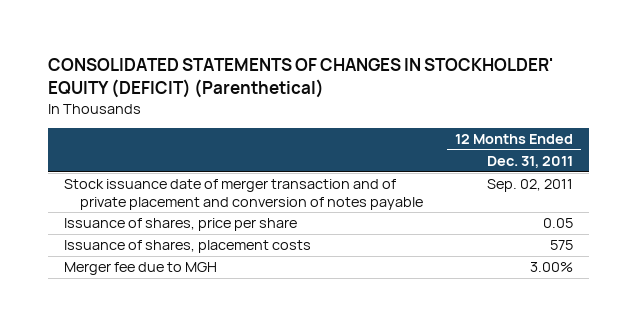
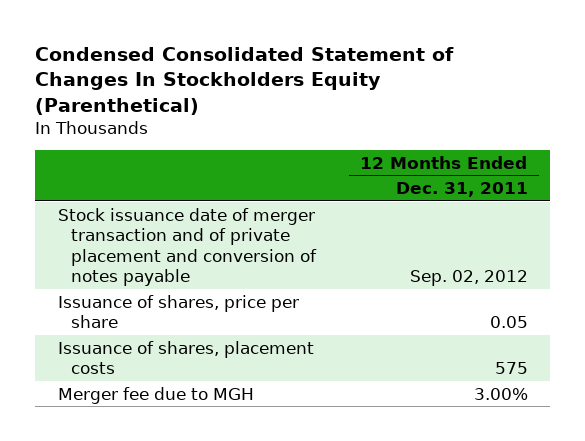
- CONSOLIDATED STATEMENTS OF CHANGES IN STOCKHOLDER' EQUITY (DEFICIT) (Parenthetical)
+ Condensed Consolidated Statement of Changes In Stockholders Equity (Parenthetical)
- Stock issuance date of merger transaction and of private placement and conversion of notes payable | Sep. 02, 2011
+ Stock issuance date of merger transaction and of private placement and conversion of notes payable | Sep. 02, 2012

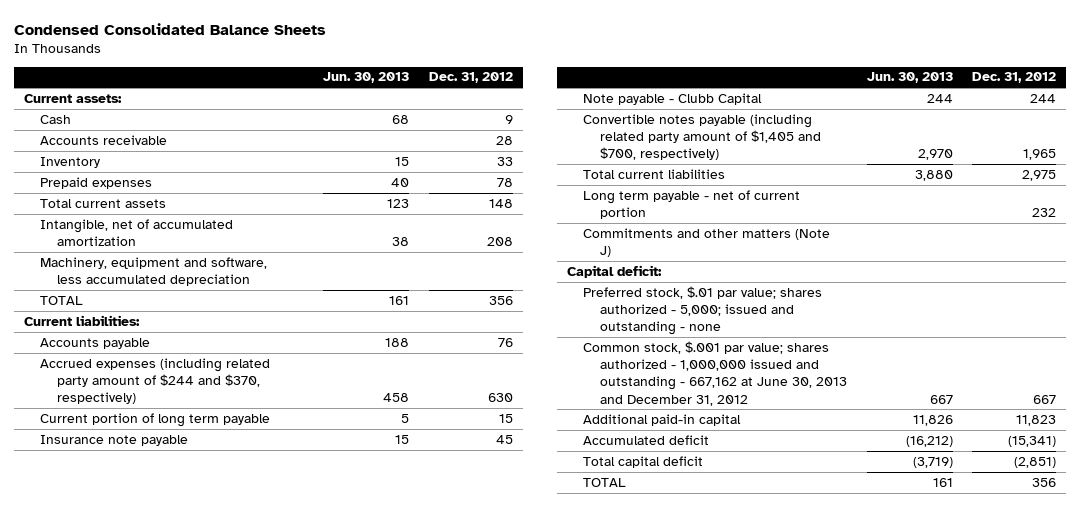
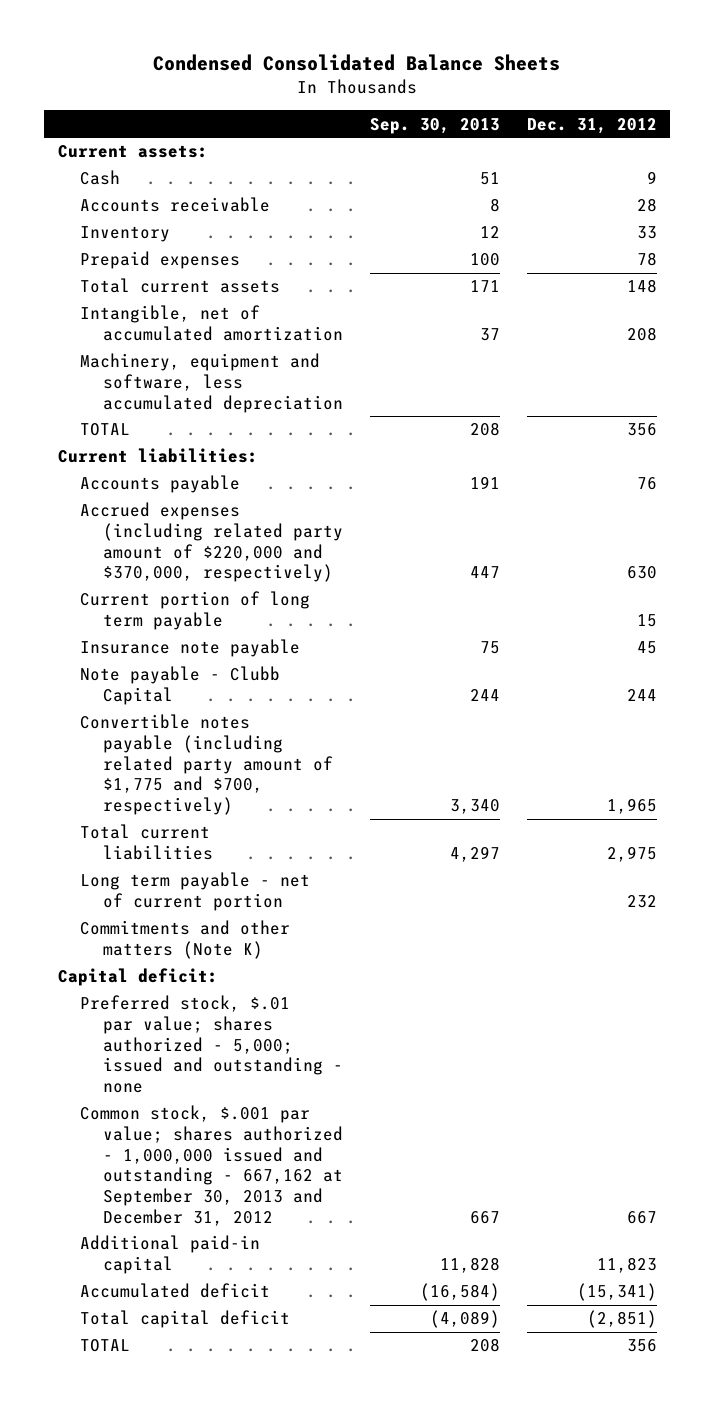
- | Jun. 30, 2013 | Dec. 31, 2012
+ | Sep. 30, 2013 | Dec. 31, 2012
- Accrued expenses (including related party amount of $244 and $370, respectively) | 458 | 630
+ Accrued expenses (including related party amount of $220,000 and $370,000, respectively) | 447 | 630
- Convertible notes payable (including related party amount of $1,405 and $700, respectively) | 2,970 | 1,965
+ Convertible notes payable (including related party amount of $1,775 and $700, respectively) | 3,340 | 1,965
- Commitments and other matters (Note J)
+ Commitments and other matters (Note K)
- Common stock, $.001 par value; shares authorized - 1,000,000 issued and outstanding - 667,162 at June 30, 2013 and December 31, 2012 | 667 | 667
+ Common stock, $.001 par value; shares authorized - 1,000,000 issued and outstanding - 667,162 at September 30, 2013 and December 31, 2012 | 667 | 667

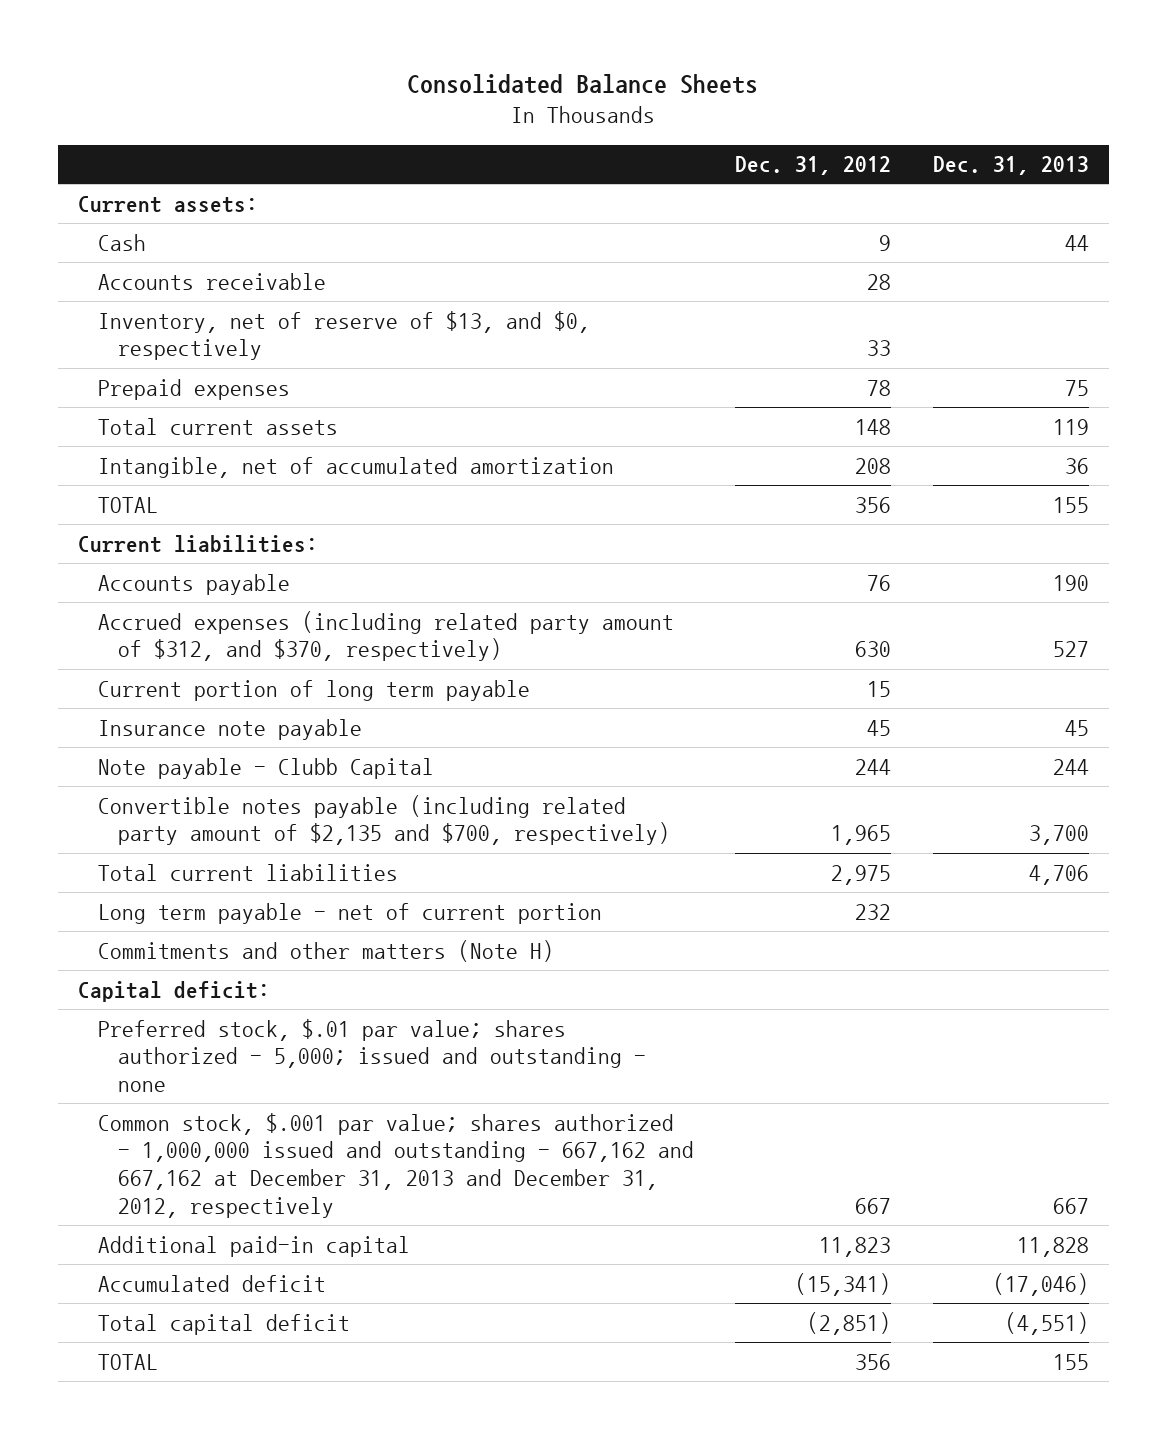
- Condensed Consolidated Balance Sheets
+ Consolidated Balance Sheets
- | Sep. 30, 2013 | Dec. 31, 2012
+ | Dec. 31, 2012 | Dec. 31, 2013
- Inventory | 12 | 33
+ Inventory, net of reserve of $13, and $0, respectively | 33 |
- Machinery, equipment and software, less accumulated depreciation
- Accrued expenses (including related party amount of $220,000 and $370,000, respectively) | 447 | 630
+ Accrued expenses (including related party amount of $312, and $370, respectively) | 630 | 527
- Convertible notes payable (including related party amount of $1,775 and $700, respectively) | 3,340 | 1,965
+ Convertible notes payable (including related party amount of $2,135 and $700, respectively) | 1,965 | 3,700
- Commitments and other matters (Note K)
+ Commitments and other matters (Note H)
- Common stock, $.001 par value; shares authorized - 1,000,000 issued and outstanding - 667,162 at September 30, 2013 and December 31, 2012 | 667 | 667
+ Common stock, $.001 par value; shares authorized - 1,000,000 issued and outstanding - 667,162 and 667,162 at December 31, 2013 and December 31, 2012, respectively | 667 | 667

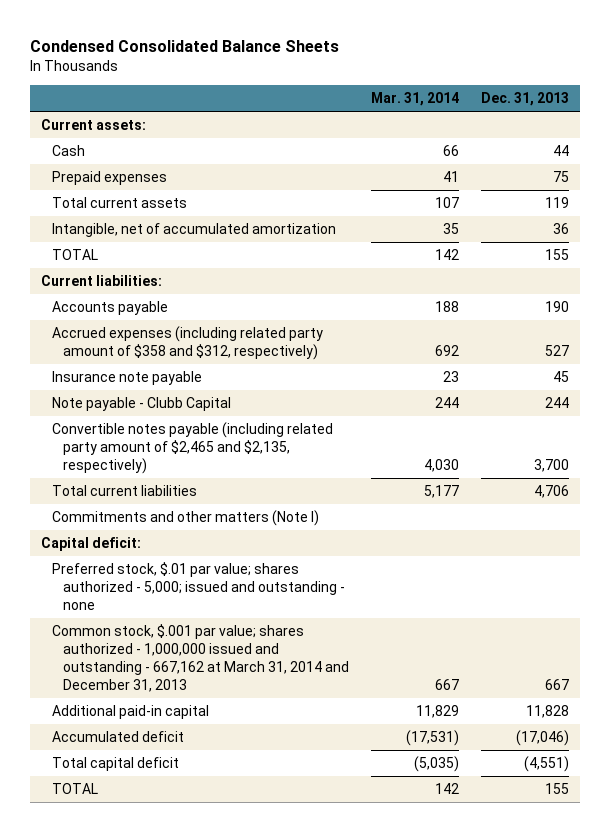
- Consolidated Balance Sheets
+ Condensed Consolidated Balance Sheets
- | Dec. 31, 2012 | Dec. 31, 2013
+ | Mar. 31, 2014 | Dec. 31, 2013
- Accounts receivable | 28 |
- Inventory, net of reserve of $13, and $0, respectively | 33 |
- Accrued expenses (including related party amount of $312, and $370, respectively) | 630 | 527
- Current portion of long term payable | 15 |
+ Accrued expenses (including related party amount of $358 and $312, respectively) | 692 | 527
- Convertible notes payable (including related party amount of $2,135 and $700, respectively) | 1,965 | 3,700
+ Convertible notes payable (including related party amount of $2,465 and $2,135, respectively) | 4,030 | 3,700
- Long term payable - net of current portion | 232 |
- Commitments and other matters (Note H)
+ Commitments and other matters (Note I)
- Common stock, $.001 par value; shares authorized - 1,000,000 issued and outstanding - 667,162 and 667,162 at December 31, 2013 and December 31, 2012, respectively | 667 | 667
+ Common stock, $.001 par value; shares authorized - 1,000,000 issued and outstanding - 667,162 at March 31, 2014 and December 31, 2013 | 667 | 667

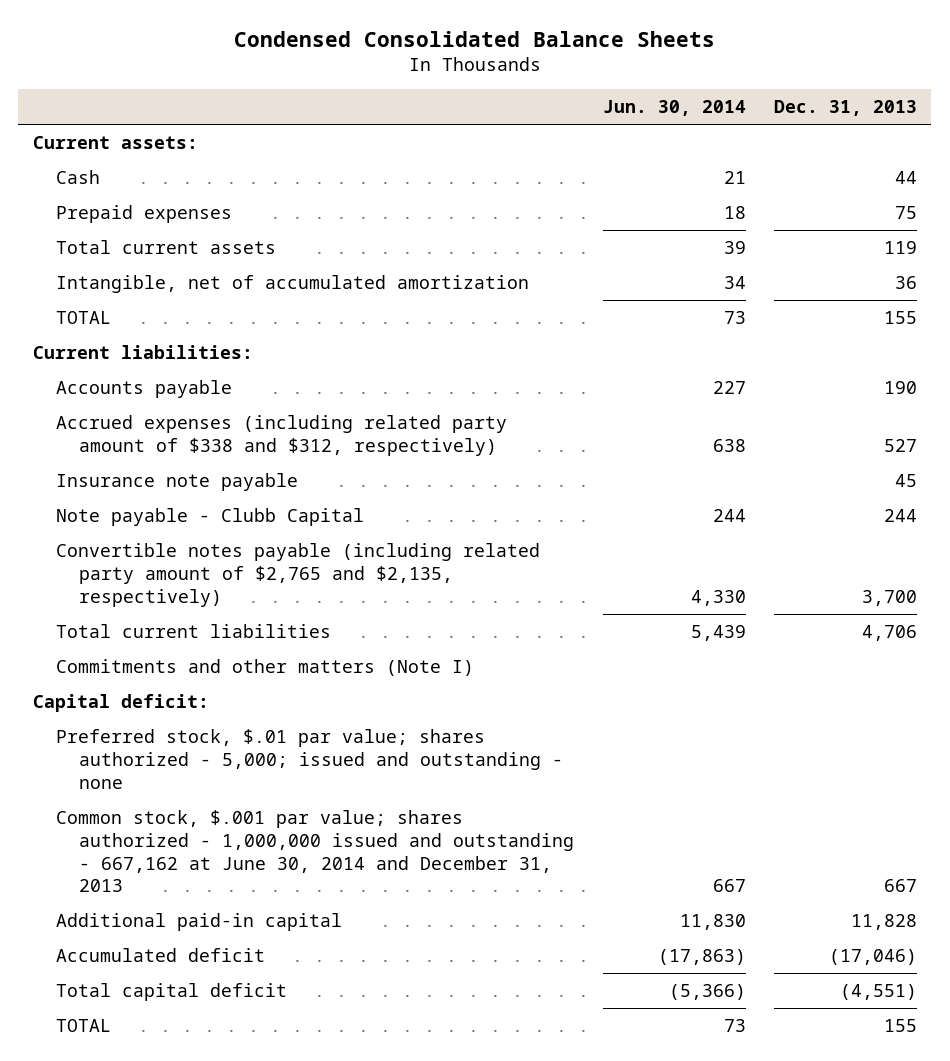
- | Mar. 31, 2014 | Dec. 31, 2013
+ | Jun. 30, 2014 | Dec. 31, 2013
- Accrued expenses (including related party amount of $358 and $312, respectively) | 692 | 527
+ Accrued expenses (including related party amount of $338 and $312, respectively) | 638 | 527
- Convertible notes payable (including related party amount of $2,465 and $2,135, respectively) | 4,030 | 3,700
+ Convertible notes payable (including related party amount of $2,765 and $2,135, respectively) | 4,330 | 3,700
- Common stock, $.001 par value; shares authorized - 1,000,000 issued and outstanding - 667,162 at March 31, 2014 and December 31, 2013 | 667 | 667
+ Common stock, $.001 par value; shares authorized - 1,000,000 issued and outstanding - 667,162 at June 30, 2014 and December 31, 2013 | 667 | 667

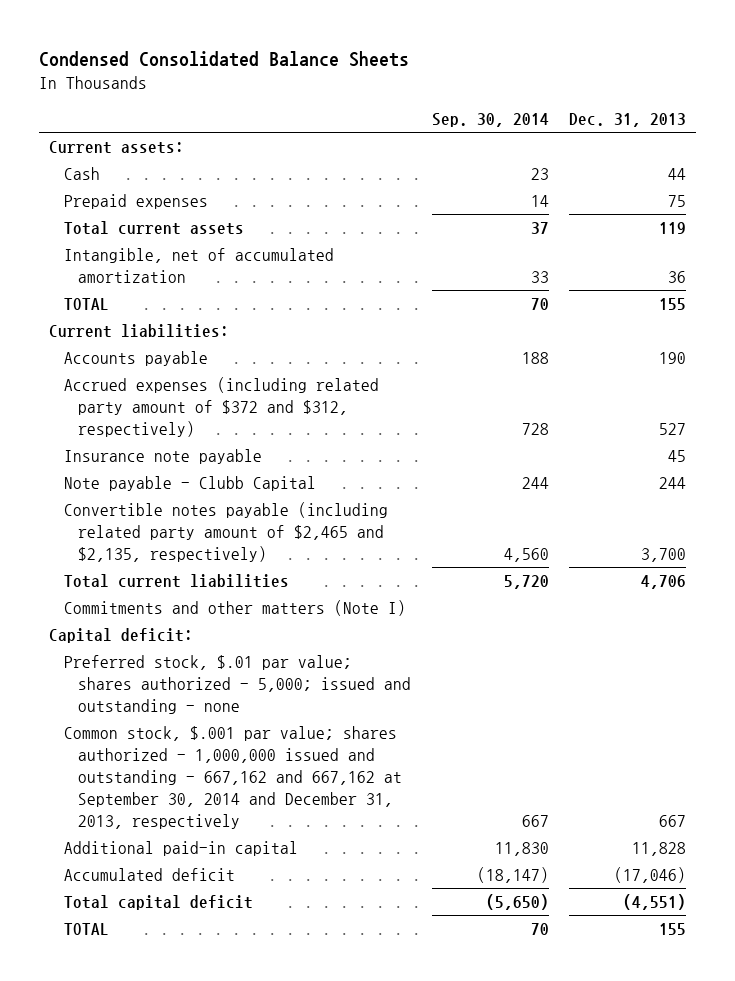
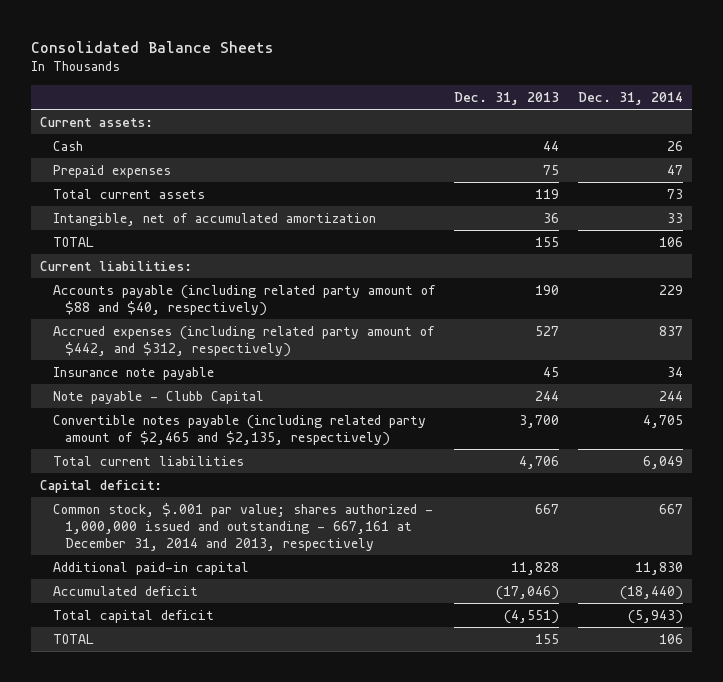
- Condensed Consolidated Balance Sheets
+ Consolidated Balance Sheets
- | Sep. 30, 2014 | Dec. 31, 2013
+ | Dec. 31, 2013 | Dec. 31, 2014
- Accounts payable | 188 | 190
- Accrued expenses (including related party amount of $372 and $312, respectively) | 728 | 527
+ Accounts payable (including related party amount of $88 and $40, respectively) | 190 | 229
+ Accrued expenses (including related party amount of $442, and $312, respectively) | 527 | 837
- Commitments and other matters (Note I)
- Preferred stock, $.01 par value; shares authorized - 5,000; issued and outstanding - none
- Common stock, $.001 par value; shares authorized - 1,000,000 issued and outstanding - 667,162 and 667,162 at September 30, 2014 and December 31, 2013, respectively | 667 | 667
+ Common stock, $.001 par value; shares authorized - 1,000,000 issued and outstanding - 667,161 at December 31, 2014 and 2013, respectively | 667 | 667

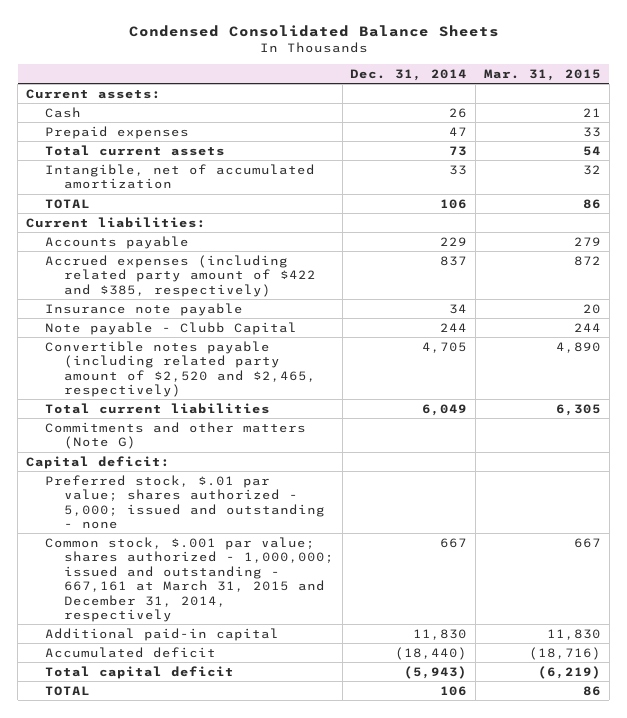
- Consolidated Balance Sheets
+ Condensed Consolidated Balance Sheets
- | Dec. 31, 2013 | Dec. 31, 2014
+ | Dec. 31, 2014 | Mar. 31, 2015
- Accounts payable (including related party amount of $88 and $40, respectively) | 190 | 229
- Accrued expenses (including related party amount of $442, and $312, respectively) | 527 | 837
+ Accounts payable | 229 | 279
+ Accrued expenses (including related party amount of $422 and $385, respectively) | 837 | 872
- Convertible notes payable (including related party amount of $2,465 and $2,135, respectively) | 3,700 | 4,705
+ Convertible notes payable (including related party amount of $2,520 and $2,465, respectively) | 4,705 | 4,890
+ Commitments and other matters (Note G)
- Common stock, $.001 par value; shares authorized - 1,000,000 issued and outstanding - 667,161 at December 31, 2014 and 2013, respectively | 667 | 667
+ Preferred stock, $.01 par value; shares authorized - 5,000; issued and outstanding - none
+ Common stock, $.001 par value; shares authorized - 1,000,000; issued and outstanding - 667,161 at March 31, 2015 and December 31, 2014, respectively | 667 | 667

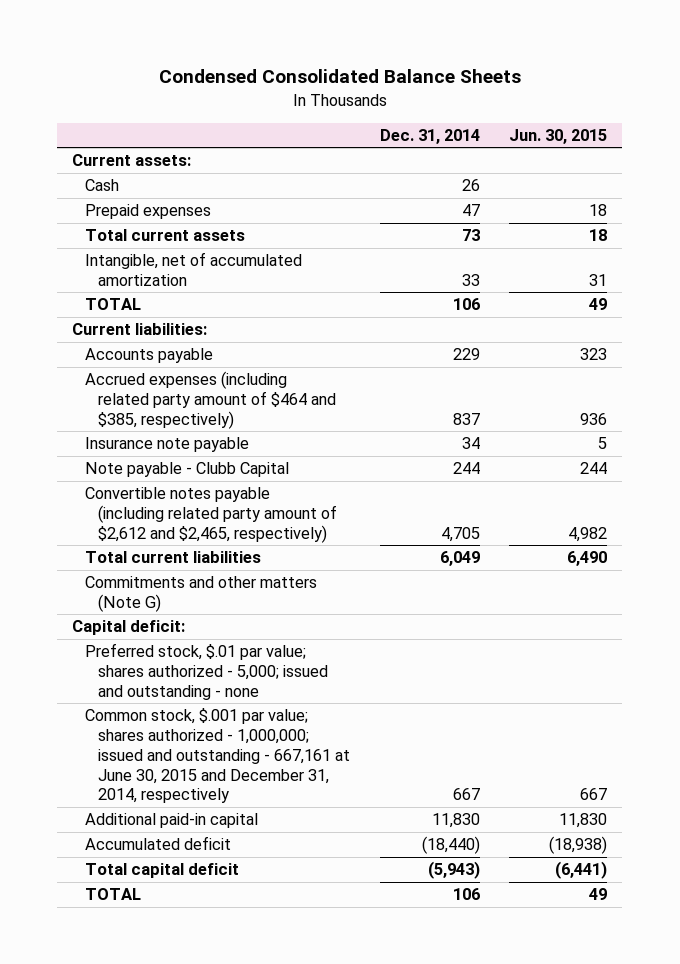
- | Dec. 31, 2014 | Mar. 31, 2015
+ | Dec. 31, 2014 | Jun. 30, 2015
- Accrued expenses (including related party amount of $422 and $385, respectively) | 837 | 872
+ Accrued expenses (including related party amount of $464 and $385, respectively) | 837 | 936
- Convertible notes payable (including related party amount of $2,520 and $2,465, respectively) | 4,705 | 4,890
+ Convertible notes payable (including related party amount of $2,612 and $2,465, respectively) | 4,705 | 4,982
- Common stock, $.001 par value; shares authorized - 1,000,000; issued and outstanding - 667,161 at March 31, 2015 and December 31, 2014, respectively | 667 | 667
+ Common stock, $.001 par value; shares authorized - 1,000,000; issued and outstanding - 667,161 at June 30, 2015 and December 31, 2014, respectively | 667 | 667

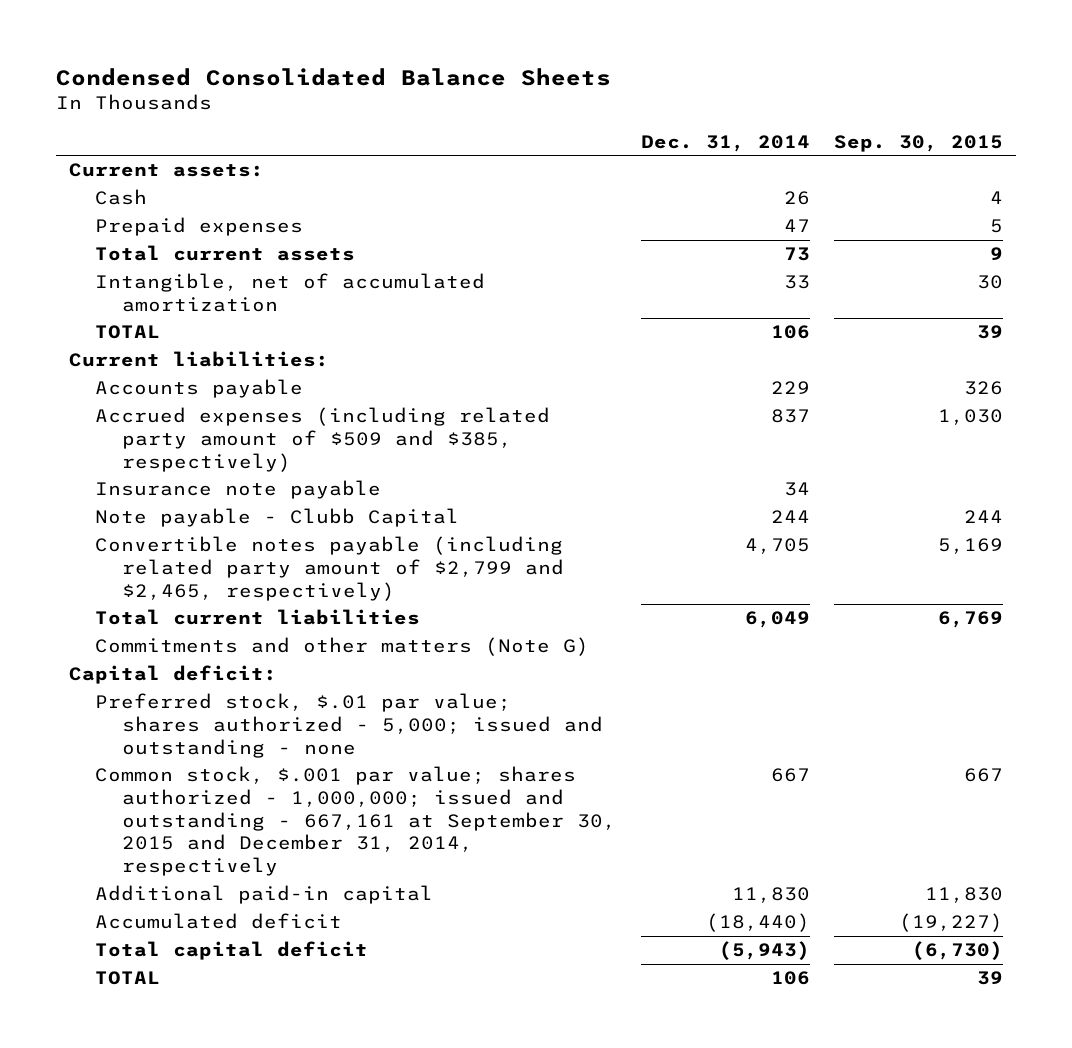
- | Dec. 31, 2014 | Jun. 30, 2015
+ | Dec. 31, 2014 | Sep. 30, 2015
- Accrued expenses (including related party amount of $464 and $385, respectively) | 837 | 936
+ Accrued expenses (including related party amount of $509 and $385, respectively) | 837 | 1,030
- Convertible notes payable (including related party amount of $2,612 and $2,465, respectively) | 4,705 | 4,982
+ Convertible notes payable (including related party amount of $2,799 and $2,465, respectively) | 4,705 | 5,169
- Common stock, $.001 par value; shares authorized - 1,000,000; issued and outstanding - 667,161 at June 30, 2015 and December 31, 2014, respectively | 667 | 667
+ Common stock, $.001 par value; shares authorized - 1,000,000; issued and outstanding - 667,161 at September 30, 2015 and December 31, 2014, respectively | 667 | 667

